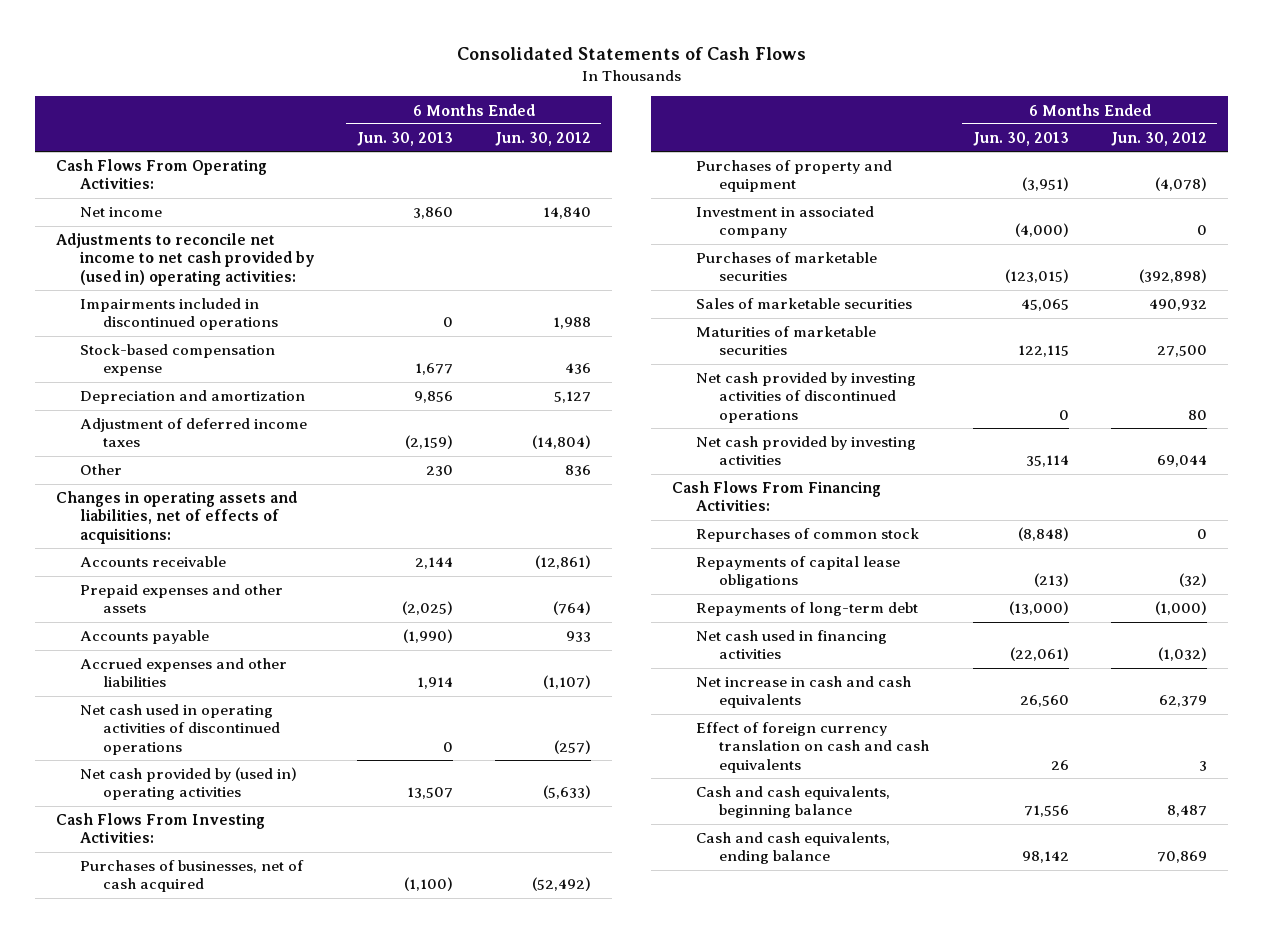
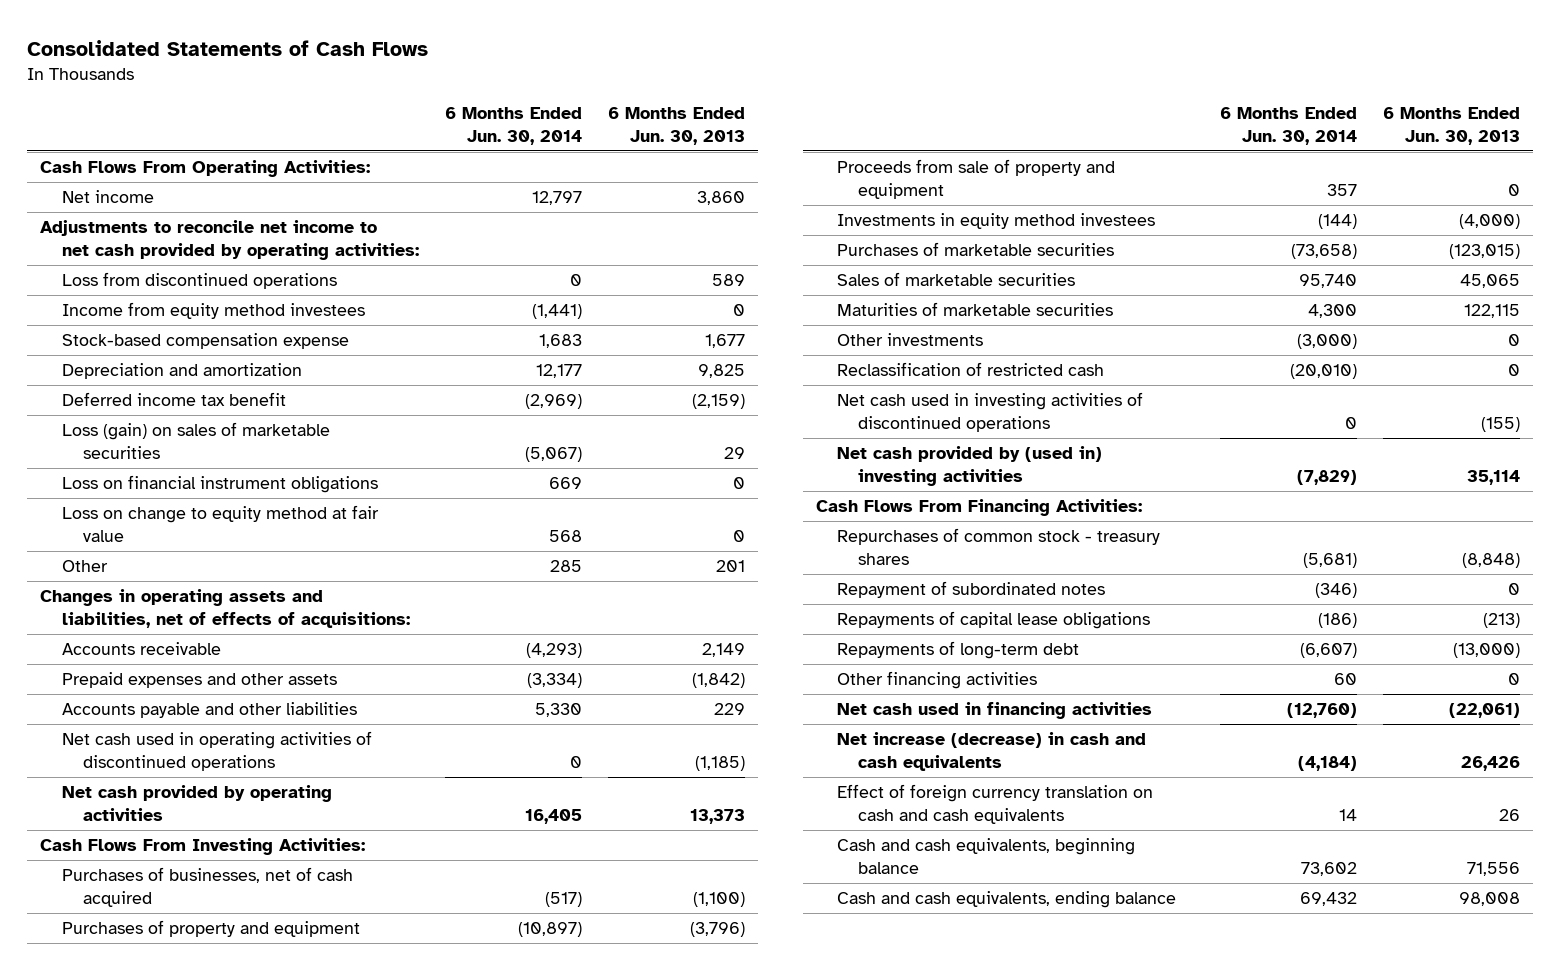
- | 6 Months Ended Jun. 30, 2013 | 6 Months Ended Jun. 30, 2012
+ | 6 Months Ended Jun. 30, 2014 | 6 Months Ended Jun. 30, 2013
- Adjustments to reconcile net income to net cash provided by (used in) operating activities:
- Impairments included in discontinued operations | 0 | 1,988
+ Adjustments to reconcile net income to net cash provided by operating activities:
+ Loss from discontinued operations | 0 | 589
+ Income from equity method investees | (1,441) | 0
- Depreciation and amortization | 9,856 | 5,127
- Adjustment of deferred income taxes | (2,159) | (14,804)
- Other | 230 | 836
+ Depreciation and amortization | 12,177 | 9,825
+ Deferred income tax benefit | (2,969) | (2,159)
+ Loss (gain) on sales of marketable securities | (5,067) | 29
+ Loss on financial instrument obligations | 669 | 0
+ Loss on change to equity method at fair value | 568 | 0
+ Other | 285 | 201
- Accounts receivable | 2,144 | (12,861)
- Prepaid expenses and other assets | (2,025) | (764)
- Accounts payable | (1,990) | 933
- Accrued expenses and other liabilities | 1,914 | (1,107)
- Net cash used in operating activities of discontinued operations | 0 | (257)
- Net cash provided by (used in) operating activities | 13,507 | (5,633)
+ Accounts receivable | (4,293) | 2,149
+ Prepaid expenses and other assets | (3,334) | (1,842)
+ Accounts payable and other liabilities | 5,330 | 229
+ Net cash used in operating activities of discontinued operations | 0 | (1,185)
+ Net cash provided by operating activities | 16,405 | 13,373
- Purchases of property and equipment | (3,951) | (4,078)
- Investment in associated company | (4,000) | 0
+ Purchases of property and equipment | (10,897) | (3,796)
+ Proceeds from sale of property and equipment | 357 | 0
+ Investments in equity method investees | (144) | (4,000)
- Net cash provided by investing activities of discontinued operations | 0 | 80
- Net cash provided by investing activities | 35,114 | 69,044
+ Other investments | (3,000) | 0
+ Reclassification of restricted cash | (20,010) | 0
+ Net cash used in investing activities of discontinued operations | 0 | (155)
+ Net cash provided by (used in) investing activities | (7,829) | 35,114
- Repurchases of common stock | (8,848) | 0
+ Repurchases of common stock - treasury shares | (5,681) | (8,848)
+ Repayment of subordinated notes | (346) | 0
+ Other financing activities | 60 | 0
- Net increase in cash and cash equivalents | 26,560 | 62,379
+ Net increase (decrease) in cash and cash equivalents | (4,184) | 26,426
- Cash and cash equivalents, ending balance | 98,142 | 70,869
+ Cash and cash equivalents, ending balance | 69,432 | 98,008

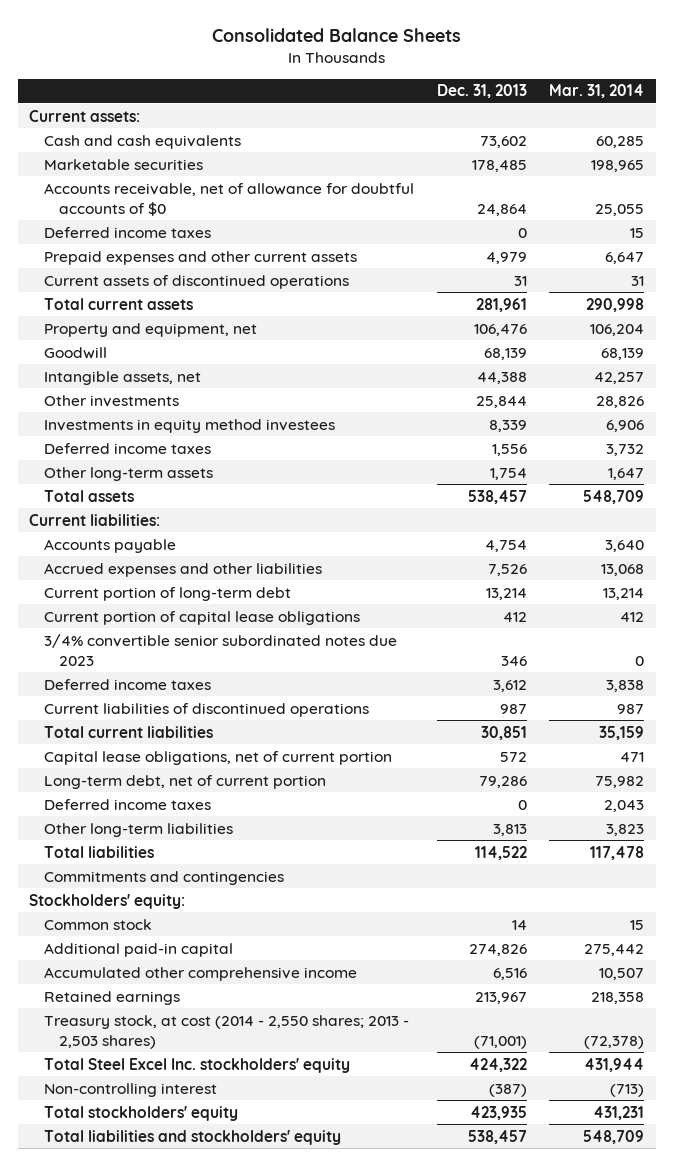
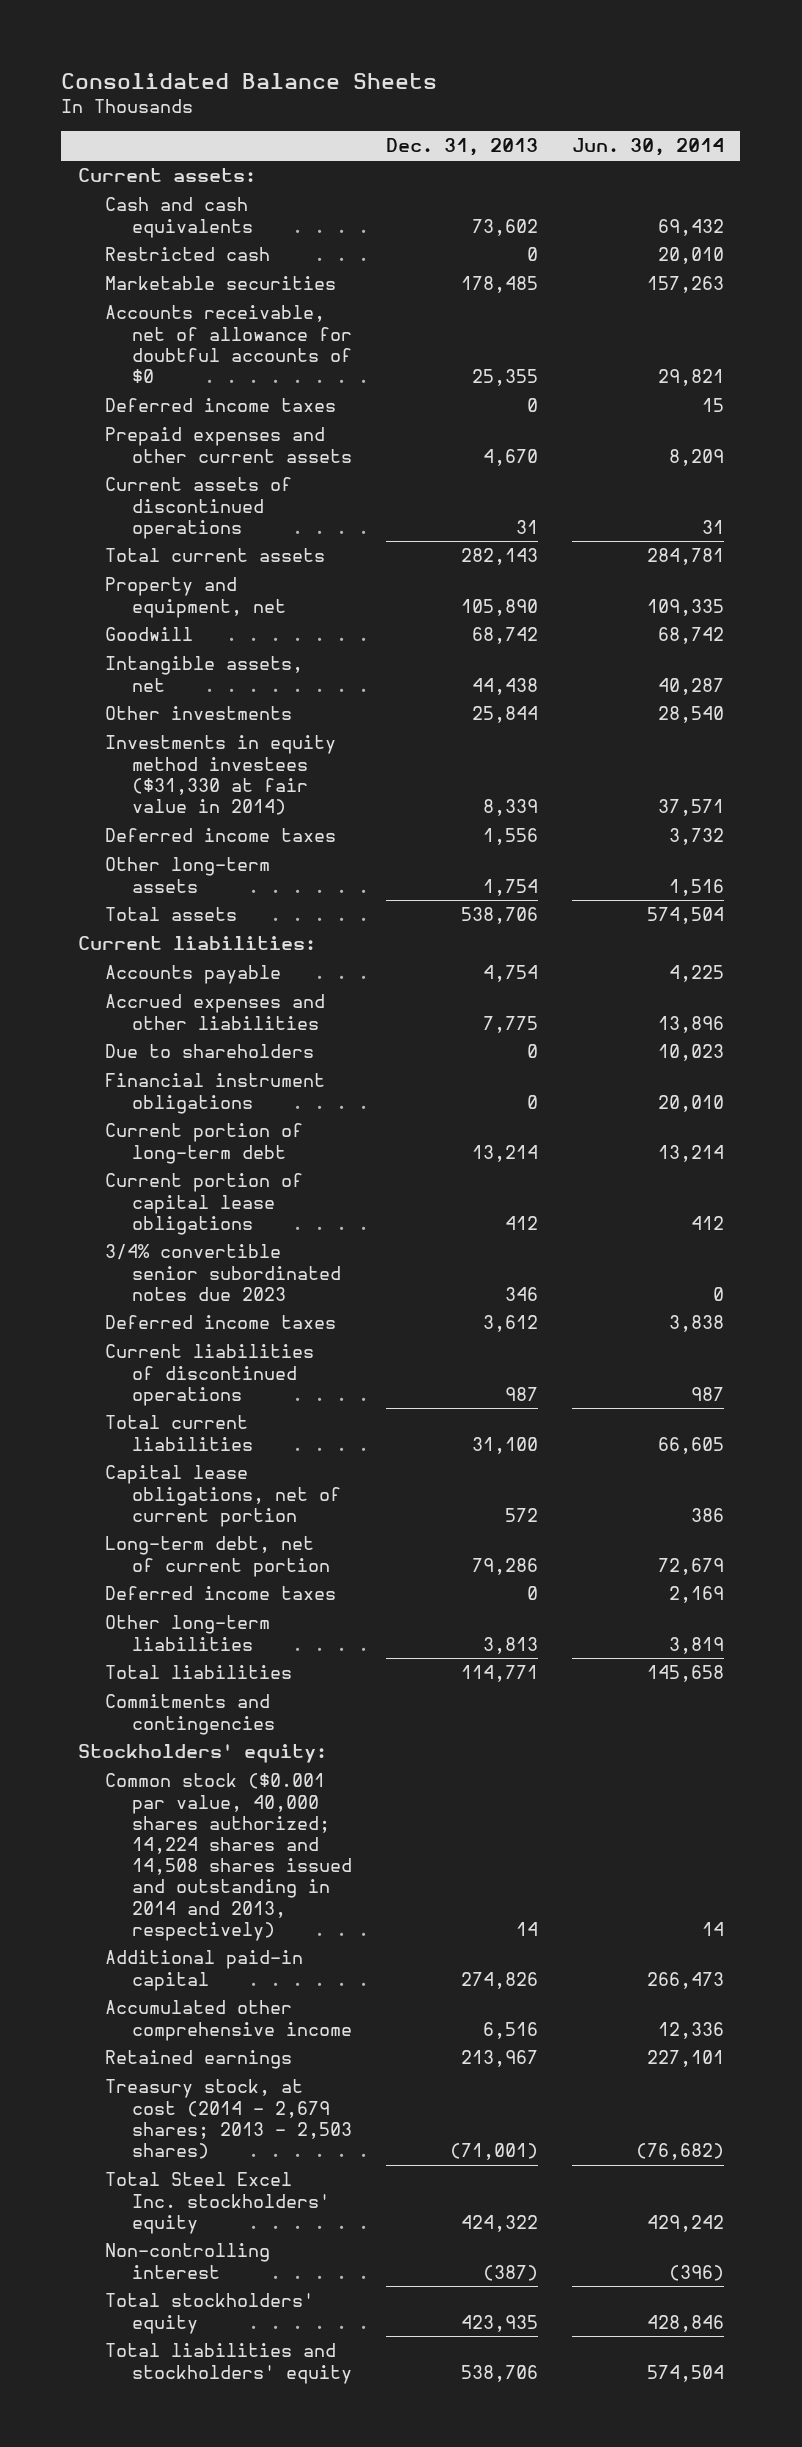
- | Dec. 31, 2013 | Mar. 31, 2014
+ | Dec. 31, 2013 | Jun. 30, 2014
+ Restricted cash | 0 | 20,010
- Accounts receivable, net of allowance for doubtful accounts of $0 | 24,864 | 25,055
+ Accounts receivable, net of allowance for doubtful accounts of $0 | 25,355 | 29,821
- Prepaid expenses and other current assets | 4,979 | 6,647
+ Prepaid expenses and other current assets | 4,670 | 8,209
- Total current assets | 281,961 | 290,998
- Property and equipment, net | 106,476 | 106,204
- Goodwill | 68,139 | 68,139
- Intangible assets, net | 44,388 | 42,257
+ Total current assets | 282,143 | 284,781
+ Property and equipment, net | 105,890 | 109,335
+ Goodwill | 68,742 | 68,742
+ Intangible assets, net | 44,438 | 40,287
- Investments in equity method investees | 8,339 | 6,906
+ Investments in equity method investees ($31,330 at fair value in 2014) | 8,339 | 37,571
- Total assets | 538,457 | 548,709
+ Total assets | 538,706 | 574,504
- Accrued expenses and other liabilities | 7,526 | 13,068
+ Accrued expenses and other liabilities | 7,775 | 13,896
+ Due to shareholders | 0 | 10,023
+ Financial instrument obligations | 0 | 20,010
- Total current liabilities | 30,851 | 35,159
+ Total current liabilities | 31,100 | 66,605
- Total liabilities | 114,522 | 117,478
+ Total liabilities | 114,771 | 145,658
- Common stock | 14 | 15
+ Common stock ($0.001 par value, 40,000 shares authorized; 14,224 shares and 14,508 shares issued and outstanding in 2014 and 2013, respectively) | 14 | 14
- Treasury stock, at cost (2014 - 2,550 shares; 2013 - 2,503 shares) | (71,001) | (72,378)
+ Treasury stock, at cost (2014 - 2,679 shares; 2013 - 2,503 shares) | (71,001) | (76,682)
- Total liabilities and stockholders' equity | 538,457 | 548,709
+ Total liabilities and stockholders' equity | 538,706 | 574,504

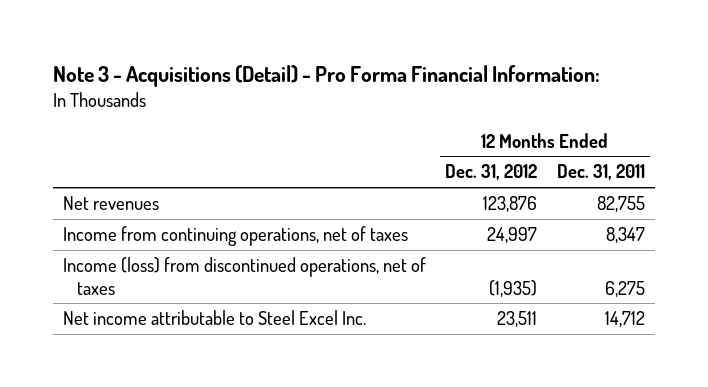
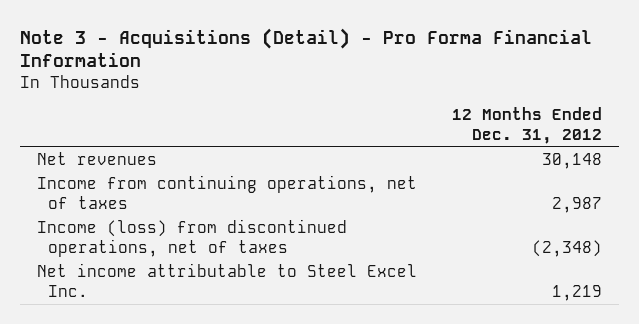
- Note 3 - Acquisitions (Detail) - Pro Forma Financial Information:
+ Note 3 - Acquisitions (Detail) - Pro Forma Financial Information
- | 12 Months Ended Dec. 31, 2012 | 12 Months Ended Dec. 31, 2011
+ | 12 Months Ended Dec. 31, 2012
- Net revenues | 123,876 | 82,755
- Income from continuing operations, net of taxes | 24,997 | 8,347
- Income (loss) from discontinued operations, net of taxes | (1,935) | 6,275
- Net income attributable to Steel Excel Inc. | 23,511 | 14,712
+ Net revenues | 30,148
+ Income from continuing operations, net of taxes | 2,987
+ Income (loss) from discontinued operations, net of taxes | (2,348)
+ Net income attributable to Steel Excel Inc. | 1,219

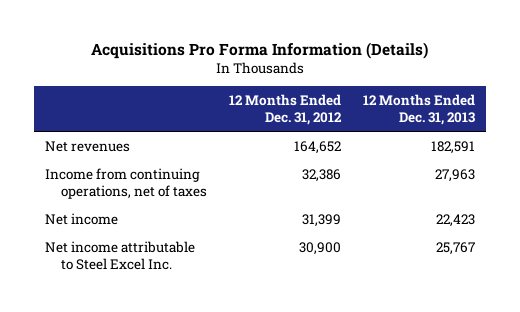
- Note 3 - Acquisitions (Detail) - Pro Forma Financial Information
+ Acquisitions Pro Forma Information (Details)
- | 12 Months Ended Dec. 31, 2012
+ | 12 Months Ended Dec. 31, 2012 | 12 Months Ended Dec. 31, 2013
- Net revenues | 30,148
- Income from continuing operations, net of taxes | 2,987
- Income (loss) from discontinued operations, net of taxes | (2,348)
- Net income attributable to Steel Excel Inc. | 1,219
+ Net revenues | 164,652 | 182,591
+ Income from continuing operations, net of taxes | 32,386 | 27,963
+ Net income | 31,399 | 22,423
+ Net income attributable to Steel Excel Inc. | 30,900 | 25,767

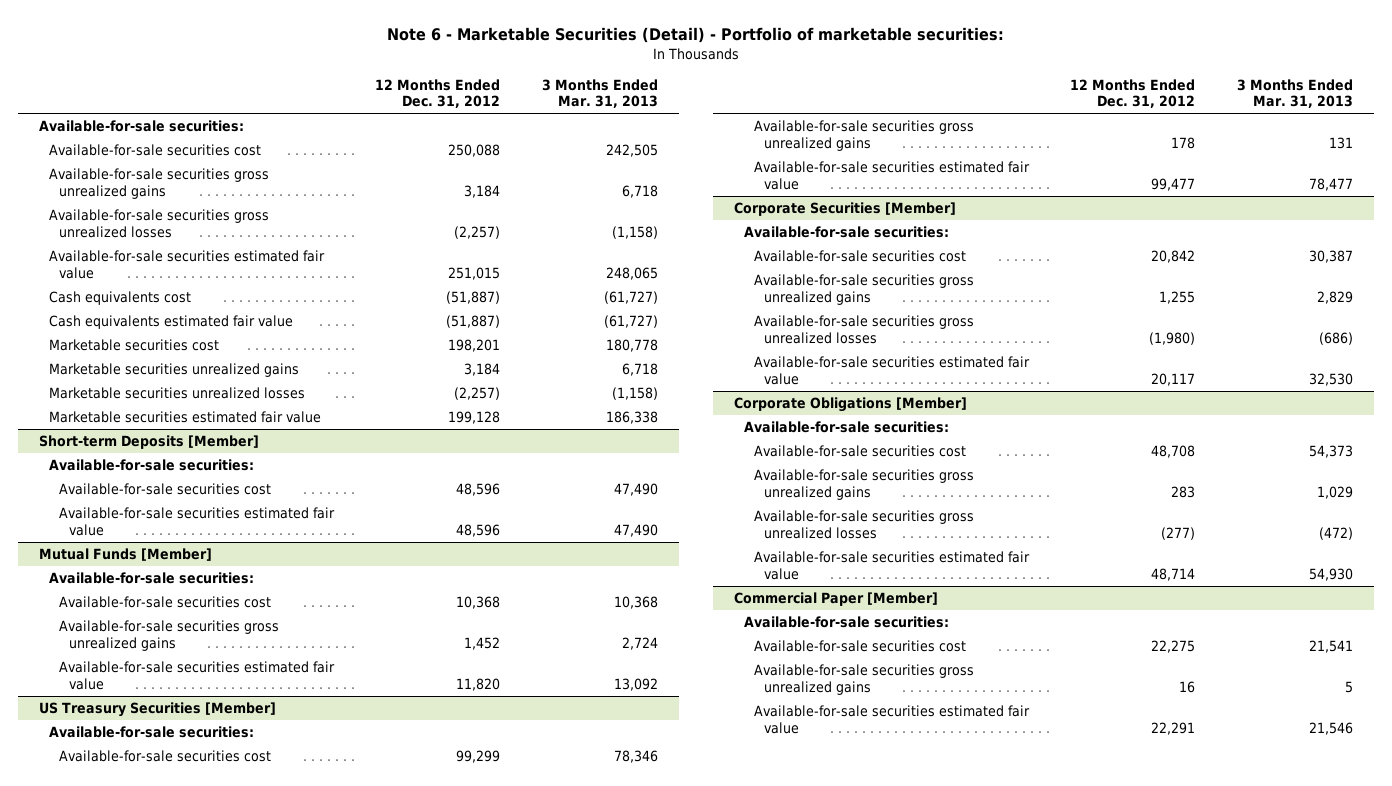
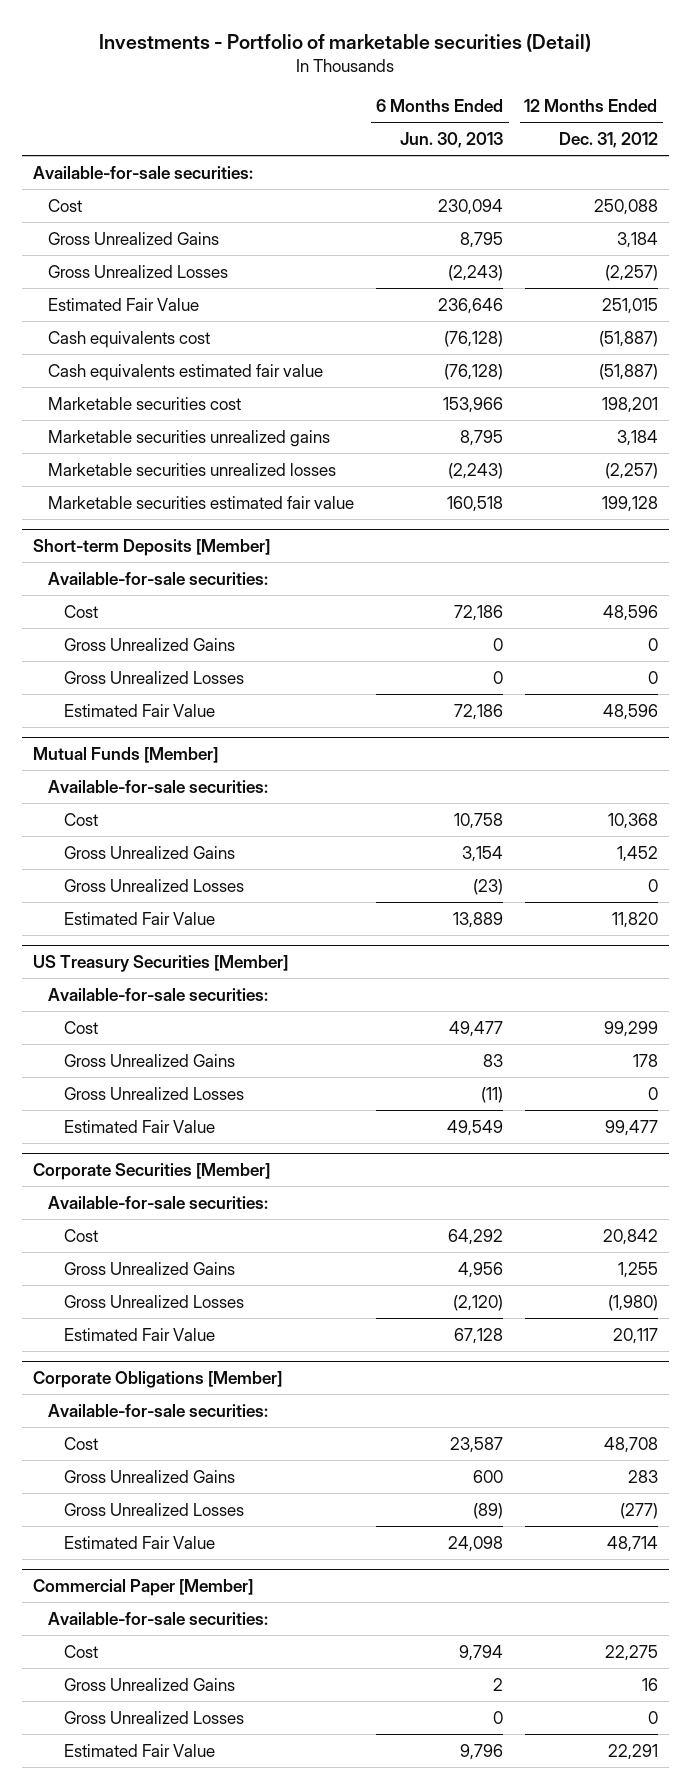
- Note 6 - Marketable Securities (Detail) - Portfolio of marketable securities:
+ Investments - Portfolio of marketable securities (Detail)
- | 12 Months Ended Dec. 31, 2012 | 3 Months Ended Mar. 31, 2013
+ | 6 Months Ended Jun. 30, 2013 | 12 Months Ended Dec. 31, 2012
- Available-for-sale securities cost | 250,088 | 242,505
- Available-for-sale securities gross unrealized gains | 3,184 | 6,718
- Available-for-sale securities gross unrealized losses | (2,257) | (1,158)
- Available-for-sale securities estimated fair value | 251,015 | 248,065
+ Cost | 230,094 | 250,088
+ Gross Unrealized Gains | 8,795 | 3,184
+ Gross Unrealized Losses | (2,243) | (2,257)
+ Estimated Fair Value | 236,646 | 251,015
@ Short-term Deposits [Member]
- Available-for-sale securities cost | 48,596 | 47,490
- Available-for-sale securities estimated fair value | 48,596 | 47,490
+ Cost | 72,186 | 48,596
+ Gross Unrealized Gains | 0 | 0
+ Gross Unrealized Losses | 0 | 0
+ Estimated Fair Value | 72,186 | 48,596
@ Mutual Funds [Member]
- Available-for-sale securities cost | 10,368 | 10,368
- Available-for-sale securities gross unrealized gains | 1,452 | 2,724
- Available-for-sale securities estimated fair value | 11,820 | 13,092
+ Cost | 10,758 | 10,368
+ Gross Unrealized Gains | 3,154 | 1,452
+ Gross Unrealized Losses | (23) | 0
+ Estimated Fair Value | 13,889 | 11,820
@ US Treasury Securities [Member]
- Available-for-sale securities cost | 99,299 | 78,346
- Available-for-sale securities gross unrealized gains | 178 | 131
- Available-for-sale securities estimated fair value | 99,477 | 78,477
+ Cost | 49,477 | 99,299
+ Gross Unrealized Gains | 83 | 178
+ Gross Unrealized Losses | (11) | 0
+ Estimated Fair Value | 49,549 | 99,477
@ Corporate Securities [Member]
- Available-for-sale securities cost | 20,842 | 30,387
- Available-for-sale securities gross unrealized gains | 1,255 | 2,829
- Available-for-sale securities gross unrealized losses | (1,980) | (686)
- Available-for-sale securities estimated fair value | 20,117 | 32,530
+ Cost | 64,292 | 20,842
+ Gross Unrealized Gains | 4,956 | 1,255
+ Gross Unrealized Losses | (2,120) | (1,980)
+ Estimated Fair Value | 67,128 | 20,117
@ Corporate Obligations [Member]
- Available-for-sale securities cost | 48,708 | 54,373
- Available-for-sale securities gross unrealized gains | 283 | 1,029
- Available-for-sale securities gross unrealized losses | (277) | (472)
- Available-for-sale securities estimated fair value | 48,714 | 54,930
+ Cost | 23,587 | 48,708
+ Gross Unrealized Gains | 600 | 283
+ Gross Unrealized Losses | (89) | (277)
+ Estimated Fair Value | 24,098 | 48,714
@ Commercial Paper [Member]
- Available-for-sale securities cost | 22,275 | 21,541
- Available-for-sale securities gross unrealized gains | 16 | 5
- Available-for-sale securities estimated fair value | 22,291 | 21,546
+ Cost | 9,794 | 22,275
+ Gross Unrealized Gains | 2 | 16
+ Gross Unrealized Losses | 0 | 0
+ Estimated Fair Value | 9,796 | 22,291

